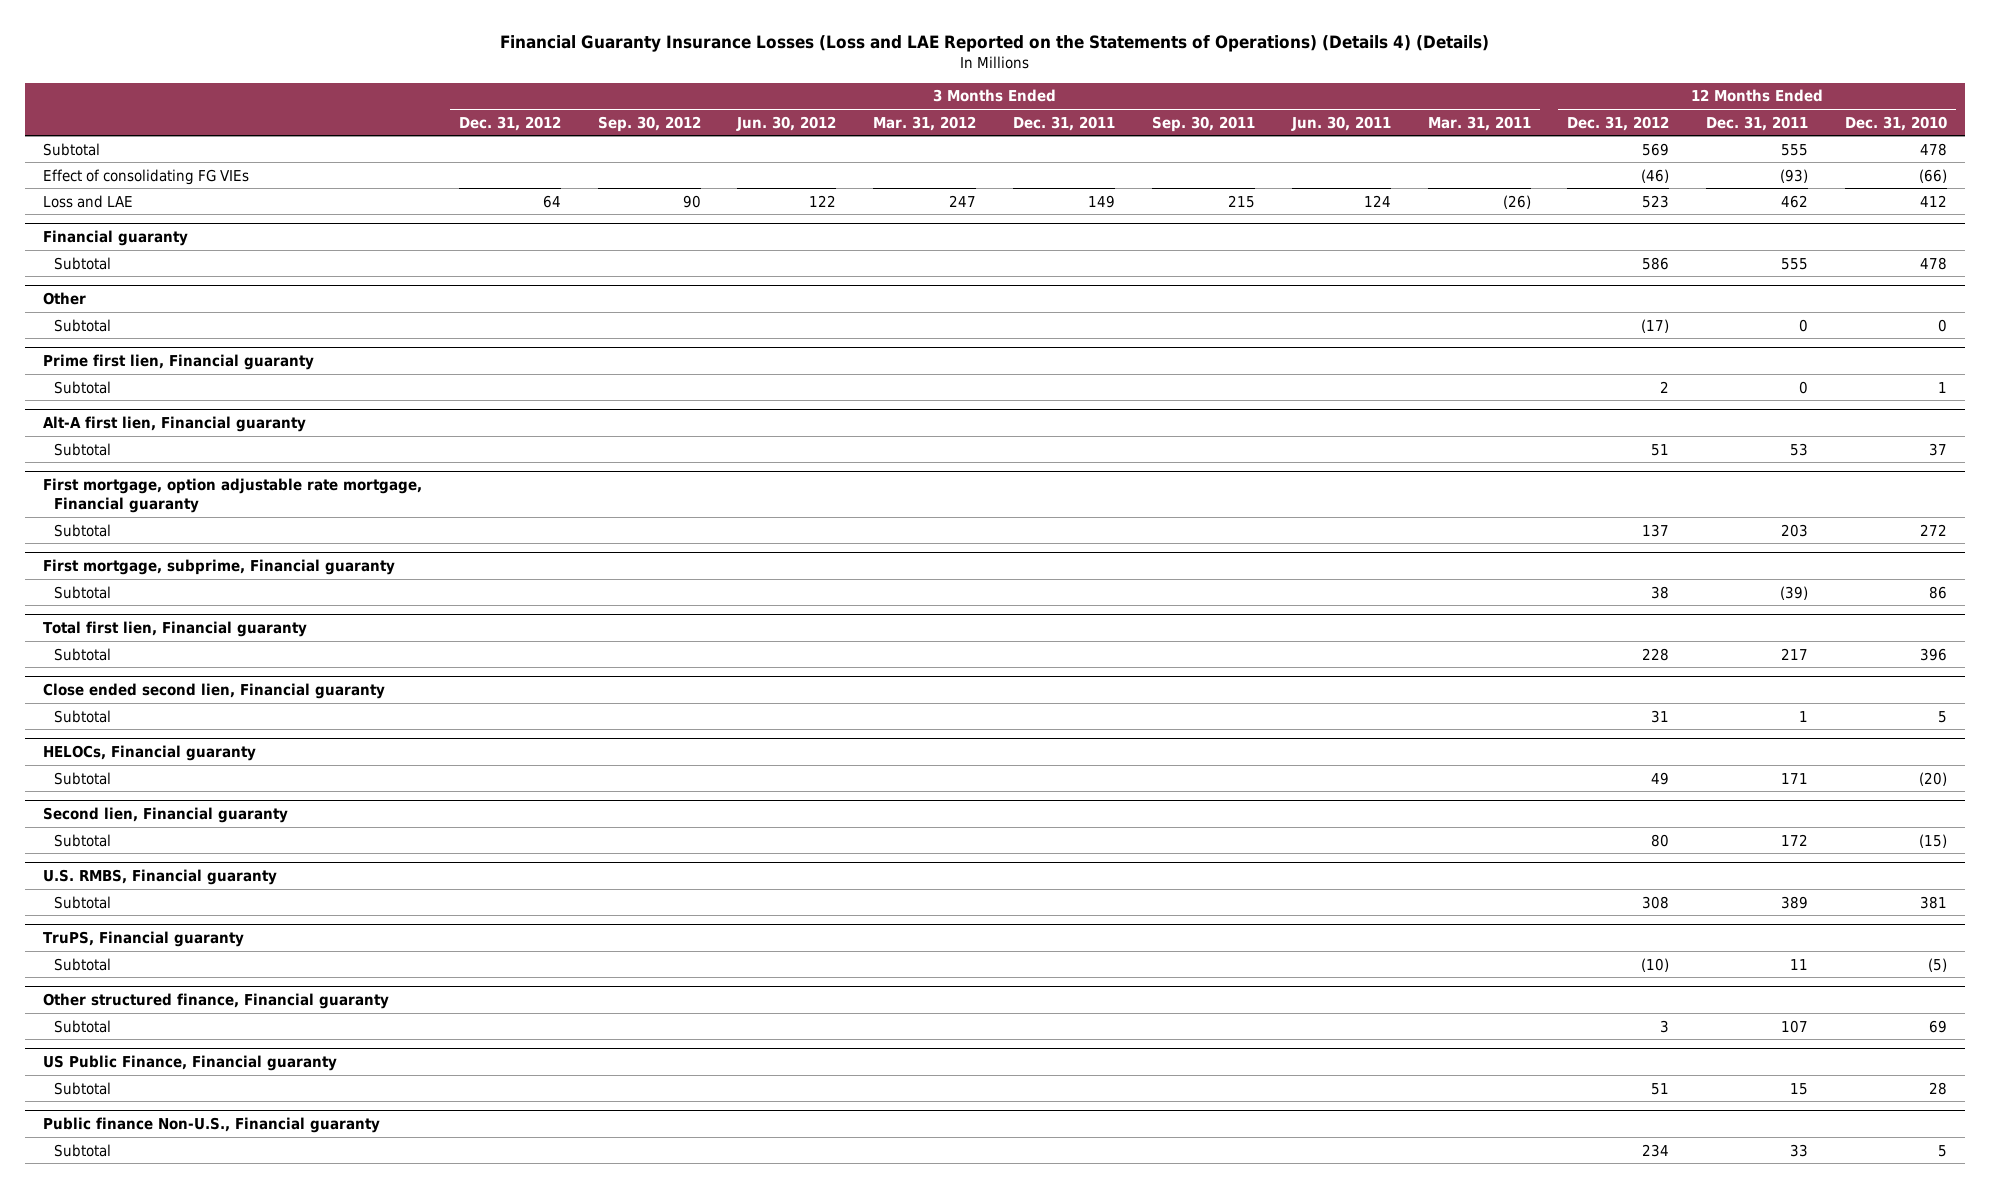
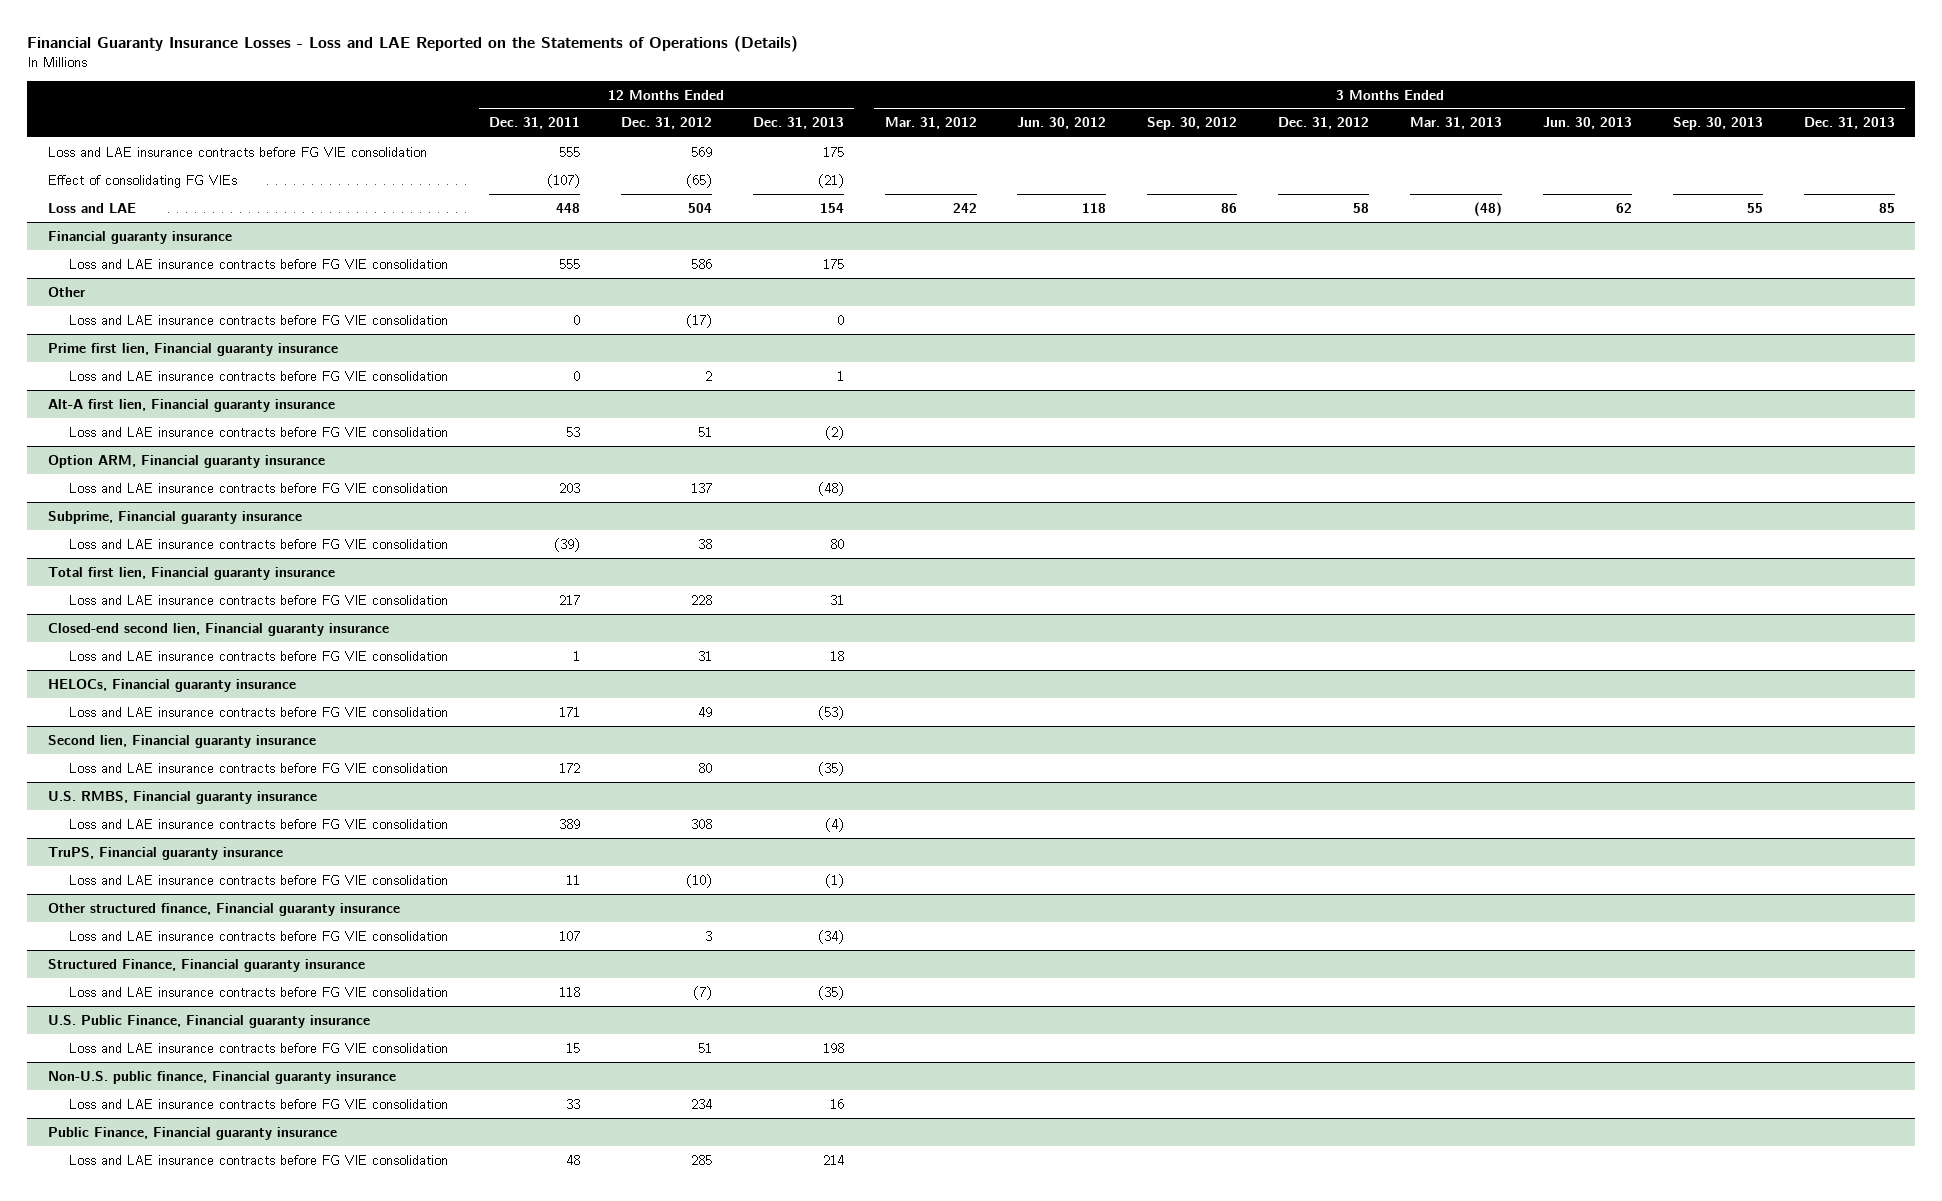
- Financial Guaranty Insurance Losses (Loss and LAE Reported on the Statements of Operations) (Details 4) (Details)
+ Financial Guaranty Insurance Losses - Loss and LAE Reported on the Statements of Operations (Details)
- | 3 Months Ended Dec. 31, 2012 | 3 Months Ended Sep. 30, 2012 | 3 Months Ended Jun. 30, 2012 | 3 Months Ended Mar. 31, 2012 | 3 Months Ended Dec. 31, 2011 | 3 Months Ended Sep. 30, 2011 | 3 Months Ended Jun. 30, 2011 | 3 Months Ended Mar. 31, 2011 | 12 Months Ended Dec. 31, 2012 | 12 Months Ended Dec. 31, 2011 | 12 Months Ended Dec. 31, 2010
+ | 12 Months Ended Dec. 31, 2011 | 12 Months Ended Dec. 31, 2012 | 12 Months Ended Dec. 31, 2013 | 3 Months Ended Mar. 31, 2012 | 3 Months Ended Jun. 30, 2012 | 3 Months Ended Sep. 30, 2012 | 3 Months Ended Dec. 31, 2012 | 3 Months Ended Mar. 31, 2013 | 3 Months Ended Jun. 30, 2013 | 3 Months Ended Sep. 30, 2013 | 3 Months Ended Dec. 31, 2013
- Subtotal | | | | | | | | | 569 | 555 | 478
- Effect of consolidating FG VIEs | | | | | | | | | (46) | (93) | (66)
- Loss and LAE | 64 | 90 | 122 | 247 | 149 | 215 | 124 | (26) | 523 | 462 | 412
- Financial guaranty
- Subtotal | | | | | | | | | 586 | 555 | 478
+ Loss and LAE insurance contracts before FG VIE consolidation | 555 | 569 | 175 | | | | | | | |
+ Effect of consolidating FG VIEs | (107) | (65) | (21) | | | | | | | |
+ Loss and LAE | 448 | 504 | 154 | 242 | 118 | 86 | 58 | (48) | 62 | 55 | 85
+ Financial guaranty insurance
+ Loss and LAE insurance contracts before FG VIE consolidation | 555 | 586 | 175 | | | | | | | |
@ Other
- Subtotal | | | | | | | | | (17) | 0 | 0
- Prime first lien, Financial guaranty
- Subtotal | | | | | | | | | 2 | 0 | 1
- Alt-A first lien, Financial guaranty
- Subtotal | | | | | | | | | 51 | 53 | 37
- First mortgage, option adjustable rate mortgage, Financial guaranty
- Subtotal | | | | | | | | | 137 | 203 | 272
- First mortgage, subprime, Financial guaranty
- Subtotal | | | | | | | | | 38 | (39) | 86
- Total first lien, Financial guaranty
- Subtotal | | | | | | | | | 228 | 217 | 396
- Close ended second lien, Financial guaranty
- Subtotal | | | | | | | | | 31 | 1 | 5
- HELOCs, Financial guaranty
- Subtotal | | | | | | | | | 49 | 171 | (20)
- Second lien, Financial guaranty
- Subtotal | | | | | | | | | 80 | 172 | (15)
- U.S. RMBS, Financial guaranty
- Subtotal | | | | | | | | | 308 | 389 | 381
- TruPS, Financial guaranty
- Subtotal | | | | | | | | | (10) | 11 | (5)
- Other structured finance, Financial guaranty
- Subtotal | | | | | | | | | 3 | 107 | 69
- US Public Finance, Financial guaranty
- Subtotal | | | | | | | | | 51 | 15 | 28
- Public finance Non-U.S., Financial guaranty
- Subtotal | | | | | | | | | 234 | 33 | 5
@ Other
+ Loss and LAE insurance contracts before FG VIE consolidation | 0 | (17) | 0 | | | | | | | |
+ Prime first lien, Financial guaranty insurance
+ Loss and LAE insurance contracts before FG VIE consolidation | 0 | 2 | 1 | | | | | | | |
+ Alt-A first lien, Financial guaranty insurance
+ Loss and LAE insurance contracts before FG VIE consolidation | 53 | 51 | (2) | | | | | | | |
+ Option ARM, Financial guaranty insurance
+ Loss and LAE insurance contracts before FG VIE consolidation | 203 | 137 | (48) | | | | | | | |
+ Subprime, Financial guaranty insurance
+ Loss and LAE insurance contracts before FG VIE consolidation | (39) | 38 | 80 | | | | | | | |
+ Total first lien, Financial guaranty insurance
+ Loss and LAE insurance contracts before FG VIE consolidation | 217 | 228 | 31 | | | | | | | |
+ Closed-end second lien, Financial guaranty insurance
+ Loss and LAE insurance contracts before FG VIE consolidation | 1 | 31 | 18 | | | | | | | |
+ HELOCs, Financial guaranty insurance
+ Loss and LAE insurance contracts before FG VIE consolidation | 171 | 49 | (53) | | | | | | | |
+ Second lien, Financial guaranty insurance
+ Loss and LAE insurance contracts before FG VIE consolidation | 172 | 80 | (35) | | | | | | | |
+ U.S. RMBS, Financial guaranty insurance
+ Loss and LAE insurance contracts before FG VIE consolidation | 389 | 308 | (4) | | | | | | | |
+ TruPS, Financial guaranty insurance
+ Loss and LAE insurance contracts before FG VIE consolidation | 11 | (10) | (1) | | | | | | | |
+ Other structured finance, Financial guaranty insurance
+ Loss and LAE insurance contracts before FG VIE consolidation | 107 | 3 | (34) | | | | | | | |
+ Structured Finance, Financial guaranty insurance
+ Loss and LAE insurance contracts before FG VIE consolidation | 118 | (7) | (35) | | | | | | | |
+ U.S. Public Finance, Financial guaranty insurance
+ Loss and LAE insurance contracts before FG VIE consolidation | 15 | 51 | 198 | | | | | | | |
+ Non-U.S. public finance, Financial guaranty insurance
+ Loss and LAE insurance contracts before FG VIE consolidation | 33 | 234 | 16 | | | | | | | |
+ Public Finance, Financial guaranty insurance
+ Loss and LAE insurance contracts before FG VIE consolidation | 48 | 285 | 214 | | | | | | | |

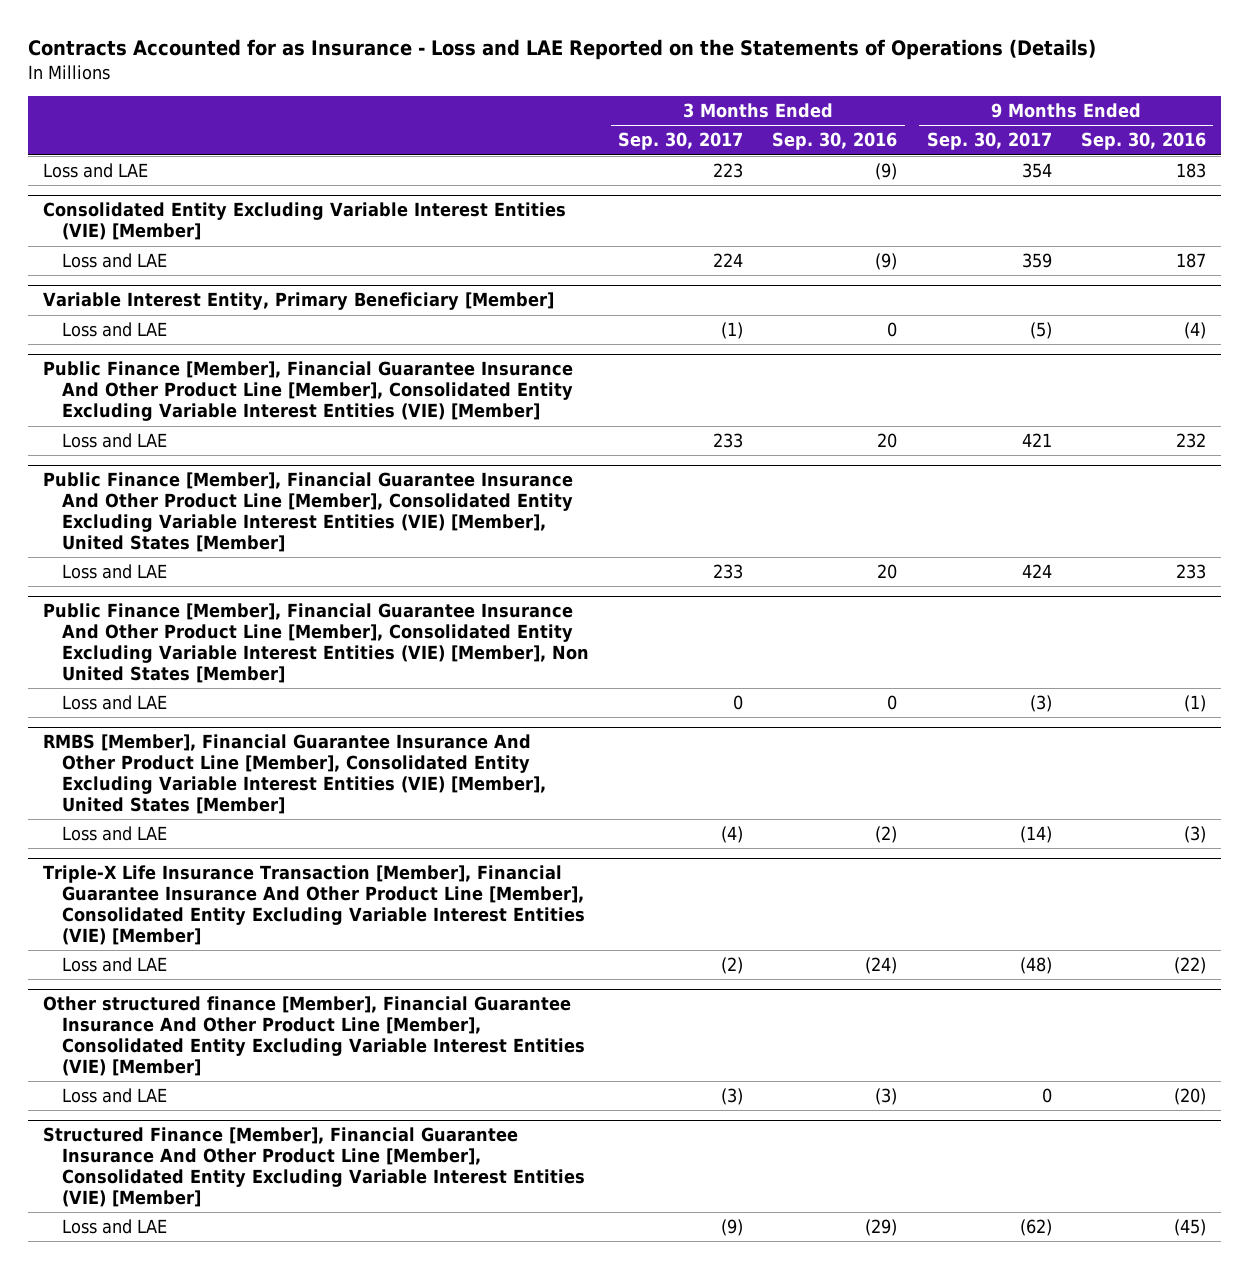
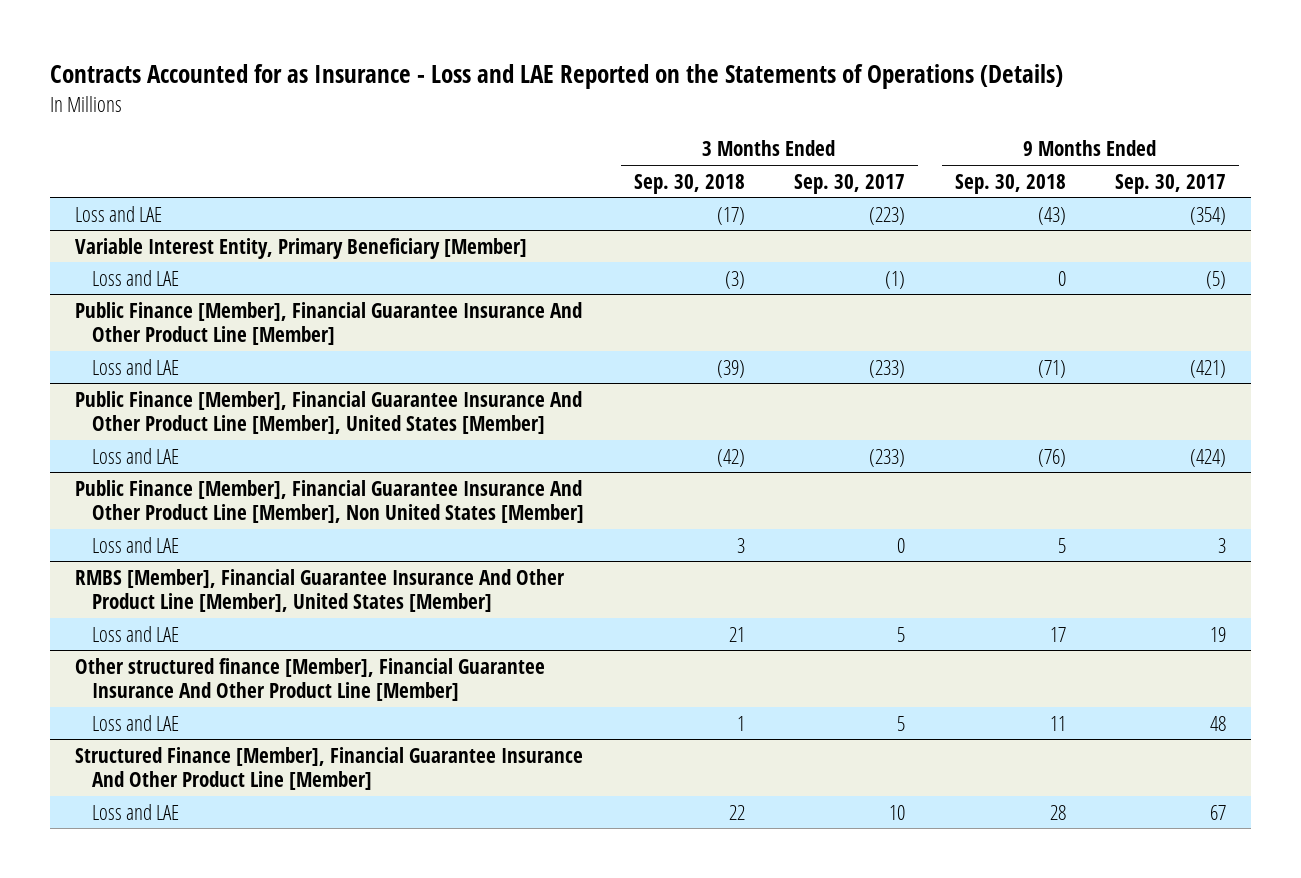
- | 3 Months Ended Sep. 30, 2017 | 3 Months Ended Sep. 30, 2016 | 9 Months Ended Sep. 30, 2017 | 9 Months Ended Sep. 30, 2016
+ | 3 Months Ended Sep. 30, 2018 | 3 Months Ended Sep. 30, 2017 | 9 Months Ended Sep. 30, 2018 | 9 Months Ended Sep. 30, 2017
- Loss and LAE | 223 | (9) | 354 | 183
- Consolidated Entity Excluding Variable Interest Entities (VIE) [Member]
- Loss and LAE | 224 | (9) | 359 | 187
+ Loss and LAE | (17) | (223) | (43) | (354)
- Public Finance [Member], Financial Guarantee Insurance And Other Product Line [Member], Consolidated Entity Excluding Variable Interest Entities (VIE) [Member]
- Loss and LAE | 233 | 20 | 421 | 232
- Public Finance [Member], Financial Guarantee Insurance And Other Product Line [Member], Consolidated Entity Excluding Variable Interest Entities (VIE) [Member], United States [Member]
- Loss and LAE | 233 | 20 | 424 | 233
- Public Finance [Member], Financial Guarantee Insurance And Other Product Line [Member], Consolidated Entity Excluding Variable Interest Entities (VIE) [Member], Non United States [Member]
- Loss and LAE | 0 | 0 | (3) | (1)
- RMBS [Member], Financial Guarantee Insurance And Other Product Line [Member], Consolidated Entity Excluding Variable Interest Entities (VIE) [Member], United States [Member]
- Loss and LAE | (4) | (2) | (14) | (3)
- Triple-X Life Insurance Transaction [Member], Financial Guarantee Insurance And Other Product Line [Member], Consolidated Entity Excluding Variable Interest Entities (VIE) [Member]
- Loss and LAE | (2) | (24) | (48) | (22)
- Other structured finance [Member], Financial Guarantee Insurance And Other Product Line [Member], Consolidated Entity Excluding Variable Interest Entities (VIE) [Member]
- Loss and LAE | (3) | (3) | 0 | (20)
- Structured Finance [Member], Financial Guarantee Insurance And Other Product Line [Member], Consolidated Entity Excluding Variable Interest Entities (VIE) [Member]
- Loss and LAE | (9) | (29) | (62) | (45)
+ Public Finance [Member], Financial Guarantee Insurance And Other Product Line [Member]
+ Loss and LAE | (39) | (233) | (71) | (421)
+ Public Finance [Member], Financial Guarantee Insurance And Other Product Line [Member], United States [Member]
+ Loss and LAE | (42) | (233) | (76) | (424)
+ Public Finance [Member], Financial Guarantee Insurance And Other Product Line [Member], Non United States [Member]
+ Loss and LAE | 3 | 0 | 5 | 3
+ RMBS [Member], Financial Guarantee Insurance And Other Product Line [Member], United States [Member]
+ Loss and LAE | 21 | 5 | 17 | 19
+ Other structured finance [Member], Financial Guarantee Insurance And Other Product Line [Member]
+ Loss and LAE | 1 | 5 | 11 | 48
+ Structured Finance [Member], Financial Guarantee Insurance And Other Product Line [Member]
+ Loss and LAE | 22 | 10 | 28 | 67

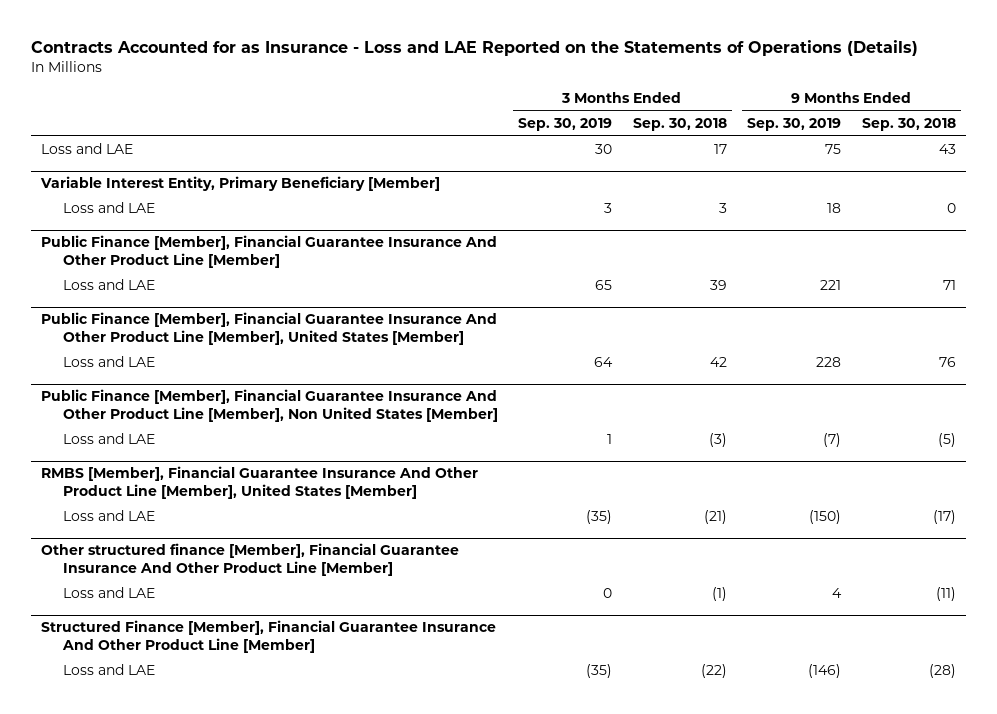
- | 3 Months Ended Sep. 30, 2018 | 3 Months Ended Sep. 30, 2017 | 9 Months Ended Sep. 30, 2018 | 9 Months Ended Sep. 30, 2017
+ | 3 Months Ended Sep. 30, 2019 | 3 Months Ended Sep. 30, 2018 | 9 Months Ended Sep. 30, 2019 | 9 Months Ended Sep. 30, 2018
- Loss and LAE | (17) | (223) | (43) | (354)
+ Loss and LAE | 30 | 17 | 75 | 43
@ Variable Interest Entity, Primary Beneficiary [Member]
- Loss and LAE | (3) | (1) | 0 | (5)
+ Loss and LAE | 3 | 3 | 18 | 0
@ Public Finance [Member], Financial Guarantee Insurance And Other Product Line [Member]
- Loss and LAE | (39) | (233) | (71) | (421)
+ Loss and LAE | 65 | 39 | 221 | 71
@ Public Finance [Member], Financial Guarantee Insurance And Other Product Line [Member], United States [Member]
- Loss and LAE | (42) | (233) | (76) | (424)
+ Loss and LAE | 64 | 42 | 228 | 76
@ Public Finance [Member], Financial Guarantee Insurance And Other Product Line [Member], Non United States [Member]
- Loss and LAE | 3 | 0 | 5 | 3
+ Loss and LAE | 1 | (3) | (7) | (5)
@ RMBS [Member], Financial Guarantee Insurance And Other Product Line [Member], United States [Member]
- Loss and LAE | 21 | 5 | 17 | 19
+ Loss and LAE | (35) | (21) | (150) | (17)
@ Other structured finance [Member], Financial Guarantee Insurance And Other Product Line [Member]
- Loss and LAE | 1 | 5 | 11 | 48
+ Loss and LAE | 0 | (1) | 4 | (11)
@ Structured Finance [Member], Financial Guarantee Insurance And Other Product Line [Member]
- Loss and LAE | 22 | 10 | 28 | 67
+ Loss and LAE | (35) | (22) | (146) | (28)

